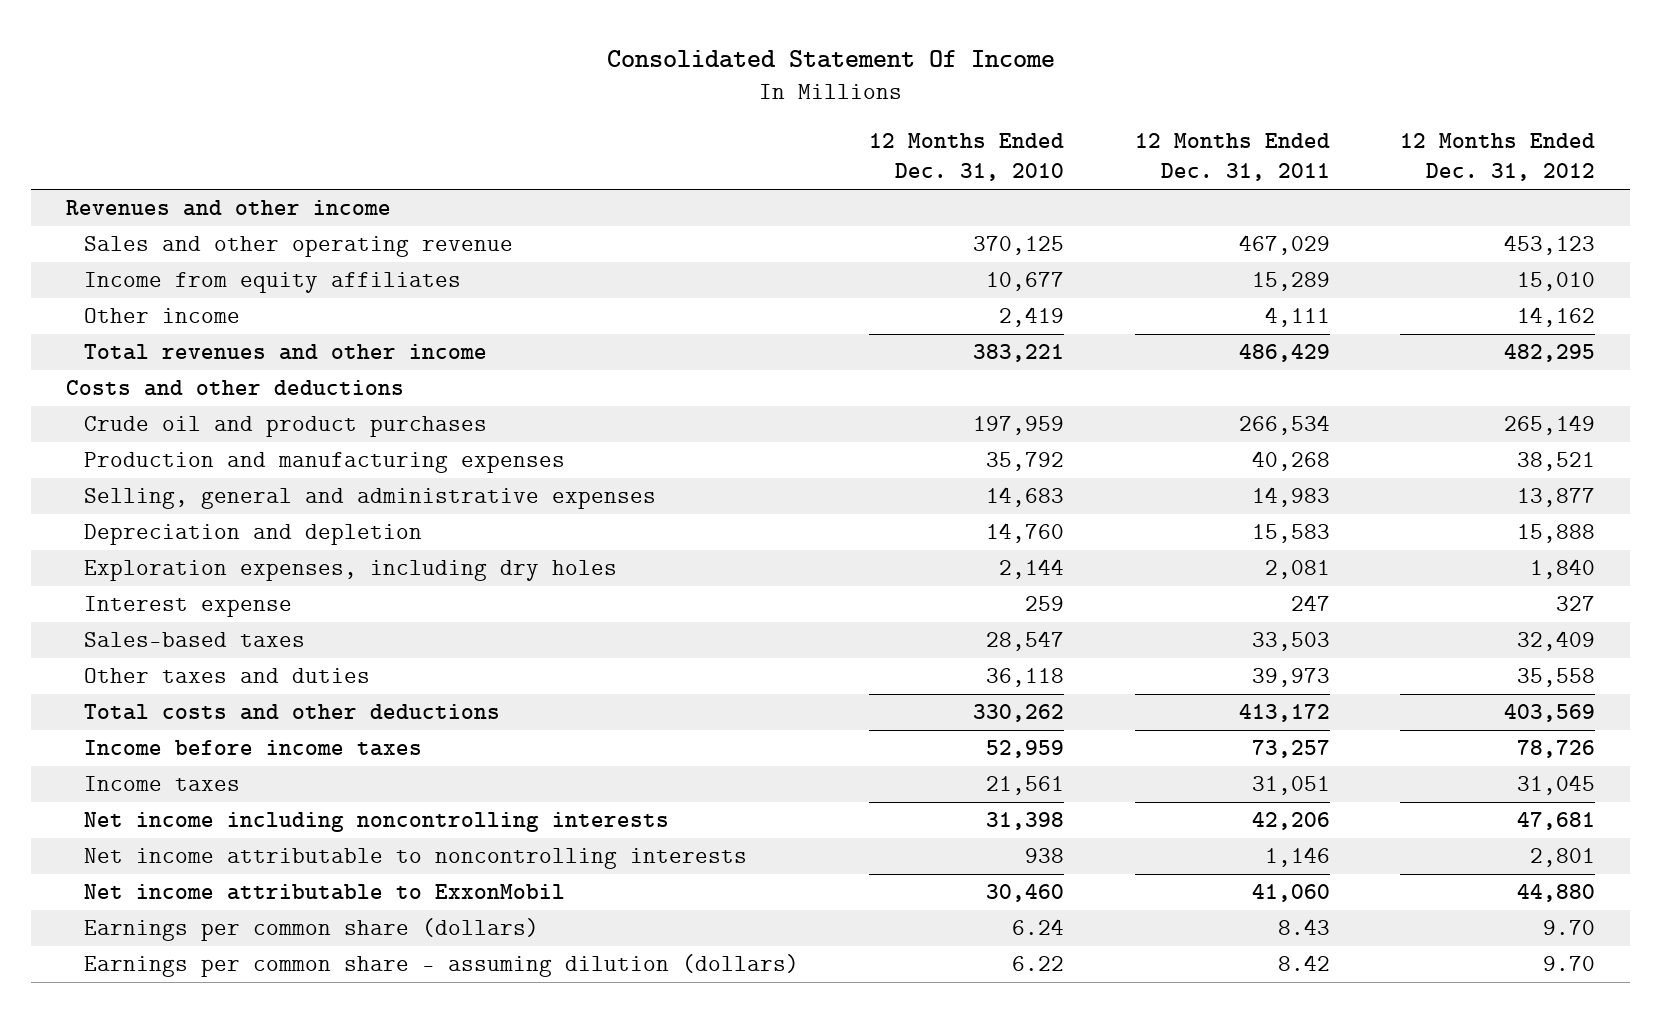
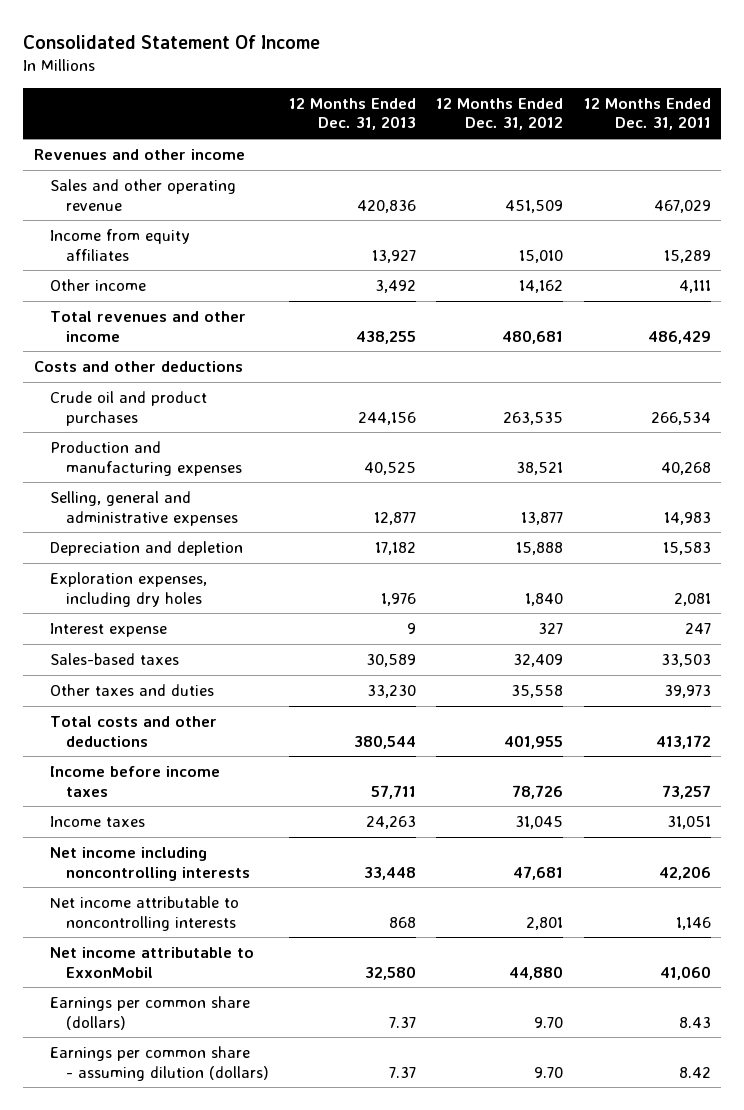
- | 12 Months Ended Dec. 31, 2010 | 12 Months Ended Dec. 31, 2011 | 12 Months Ended Dec. 31, 2012
+ | 12 Months Ended Dec. 31, 2013 | 12 Months Ended Dec. 31, 2012 | 12 Months Ended Dec. 31, 2011
- Sales and other operating revenue | 370,125 | 467,029 | 453,123
+ Sales and other operating revenue | 420,836 | 451,509 | 467,029
- Total revenues and other income | 383,221 | 486,429 | 482,295
+ Total revenues and other income | 438,255 | 480,681 | 486,429
- Crude oil and product purchases | 197,959 | 266,534 | 265,149
+ Crude oil and product purchases | 244,156 | 263,535 | 266,534
- Total costs and other deductions | 330,262 | 413,172 | 403,569
+ Total costs and other deductions | 380,544 | 401,955 | 413,172

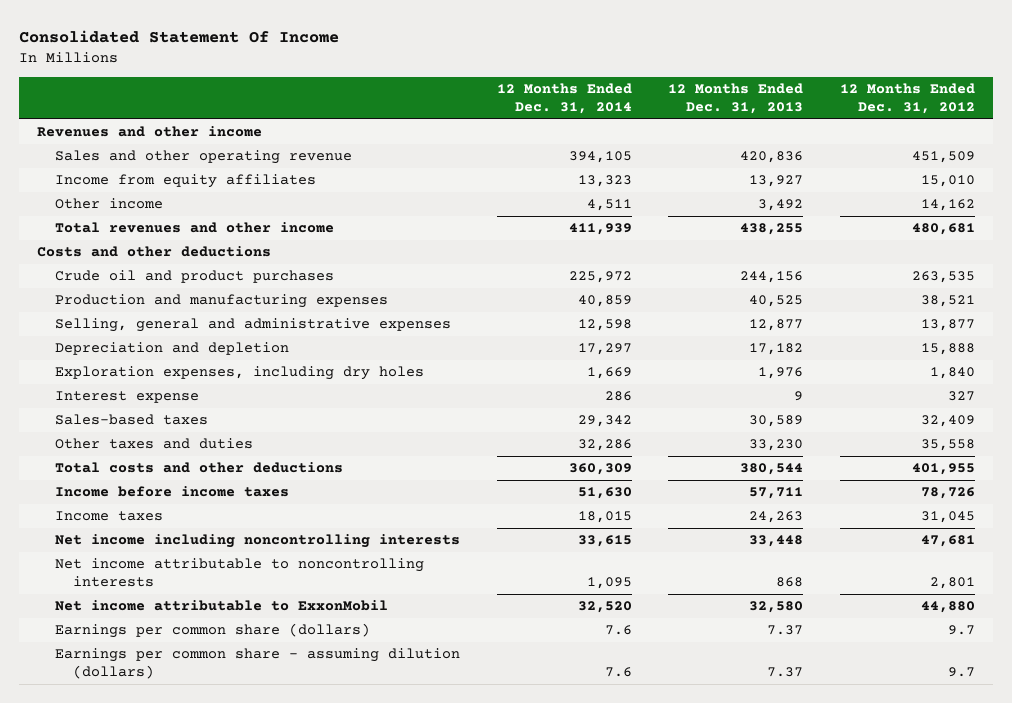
- | 12 Months Ended Dec. 31, 2013 | 12 Months Ended Dec. 31, 2012 | 12 Months Ended Dec. 31, 2011
+ | 12 Months Ended Dec. 31, 2014 | 12 Months Ended Dec. 31, 2013 | 12 Months Ended Dec. 31, 2012
- Earnings per common share (dollars) | 7.37 | 9.70 | 8.43
- Earnings per common share - assuming dilution (dollars) | 7.37 | 9.70 | 8.42
+ Earnings per common share (dollars) | 7.6 | 7.37 | 9.7
+ Earnings per common share - assuming dilution (dollars) | 7.6 | 7.37 | 9.7

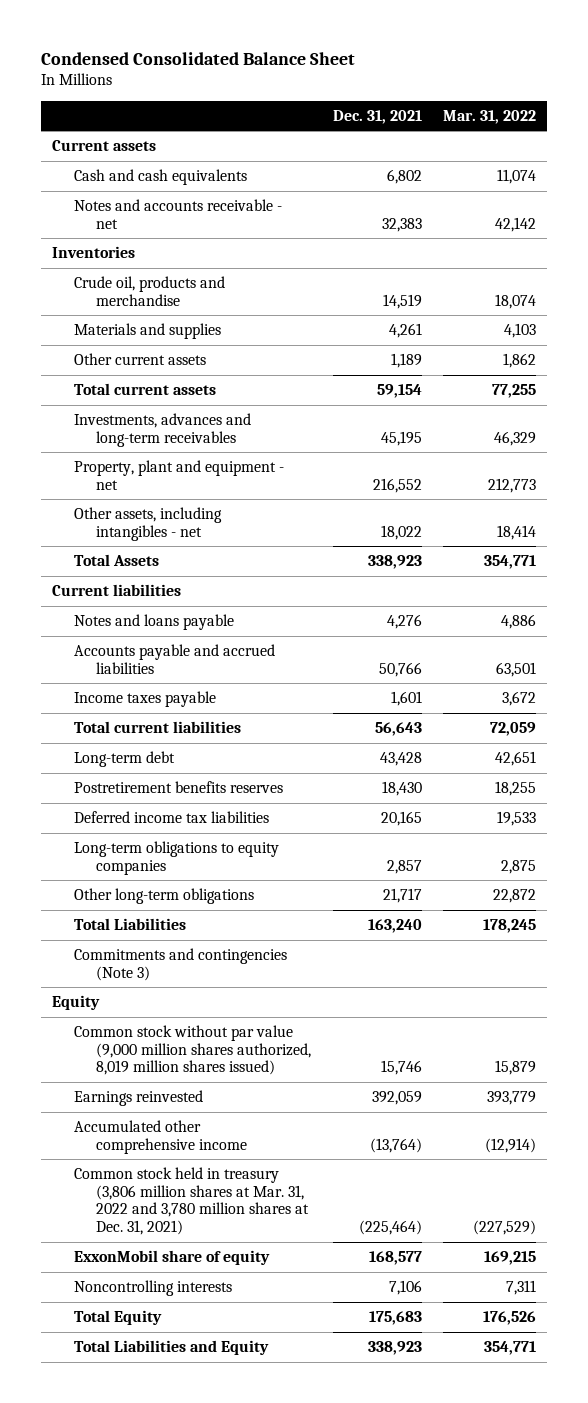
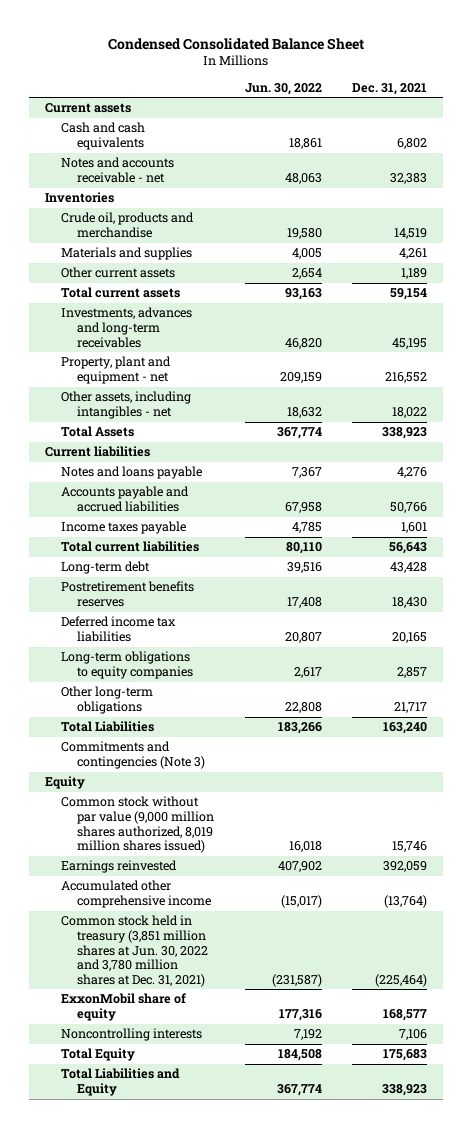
- | Dec. 31, 2021 | Mar. 31, 2022
+ | Jun. 30, 2022 | Dec. 31, 2021
- Common stock held in treasury (3,806 million shares at Mar. 31, 2022 and 3,780 million shares at Dec. 31, 2021) | (225,464) | (227,529)
+ Common stock held in treasury (3,851 million shares at Jun. 30, 2022 and 3,780 million shares at Dec. 31, 2021) | (231,587) | (225,464)

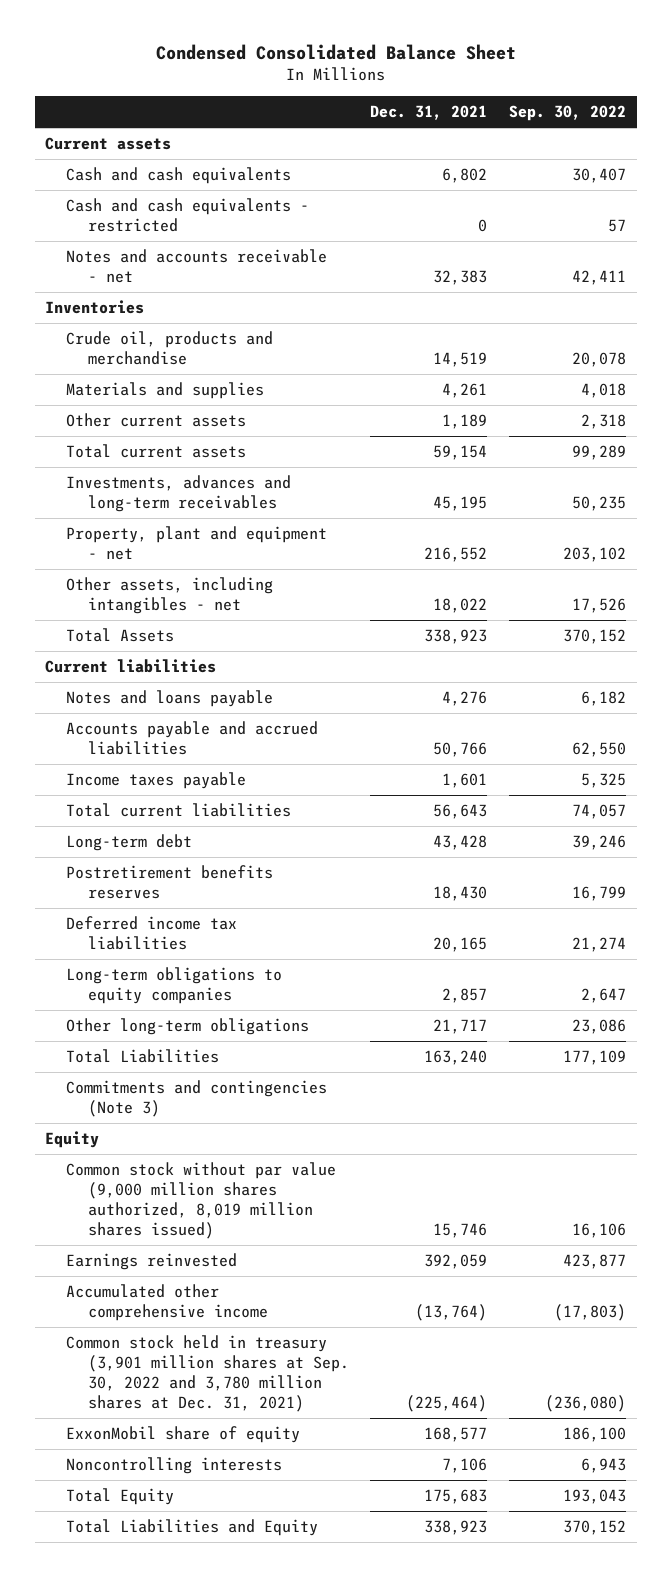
- | Jun. 30, 2022 | Dec. 31, 2021
+ | Dec. 31, 2021 | Sep. 30, 2022
+ Cash and cash equivalents - restricted | 0 | 57
- Common stock held in treasury (3,851 million shares at Jun. 30, 2022 and 3,780 million shares at Dec. 31, 2021) | (231,587) | (225,464)
+ Common stock held in treasury (3,901 million shares at Sep. 30, 2022 and 3,780 million shares at Dec. 31, 2021) | (225,464) | (236,080)

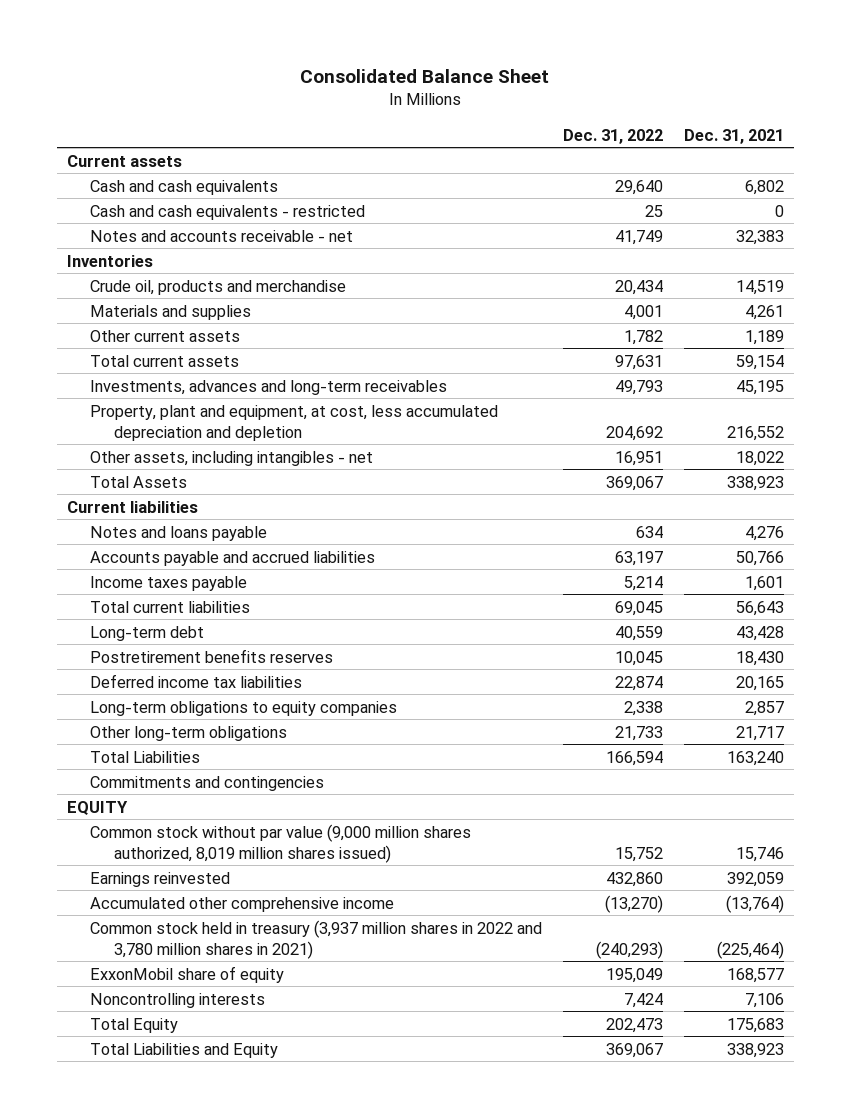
- Condensed Consolidated Balance Sheet
+ Consolidated Balance Sheet
- | Dec. 31, 2021 | Sep. 30, 2022
+ | Dec. 31, 2022 | Dec. 31, 2021
- Property, plant and equipment - net | 216,552 | 203,102
+ Property, plant and equipment, at cost, less accumulated depreciation and depletion | 204,692 | 216,552
- Commitments and contingencies (Note 3)
- Equity
+ Commitments and contingencies
+ EQUITY
- Common stock held in treasury (3,901 million shares at Sep. 30, 2022 and 3,780 million shares at Dec. 31, 2021) | (225,464) | (236,080)
+ Common stock held in treasury (3,937 million shares in 2022 and 3,780 million shares in 2021) | (240,293) | (225,464)

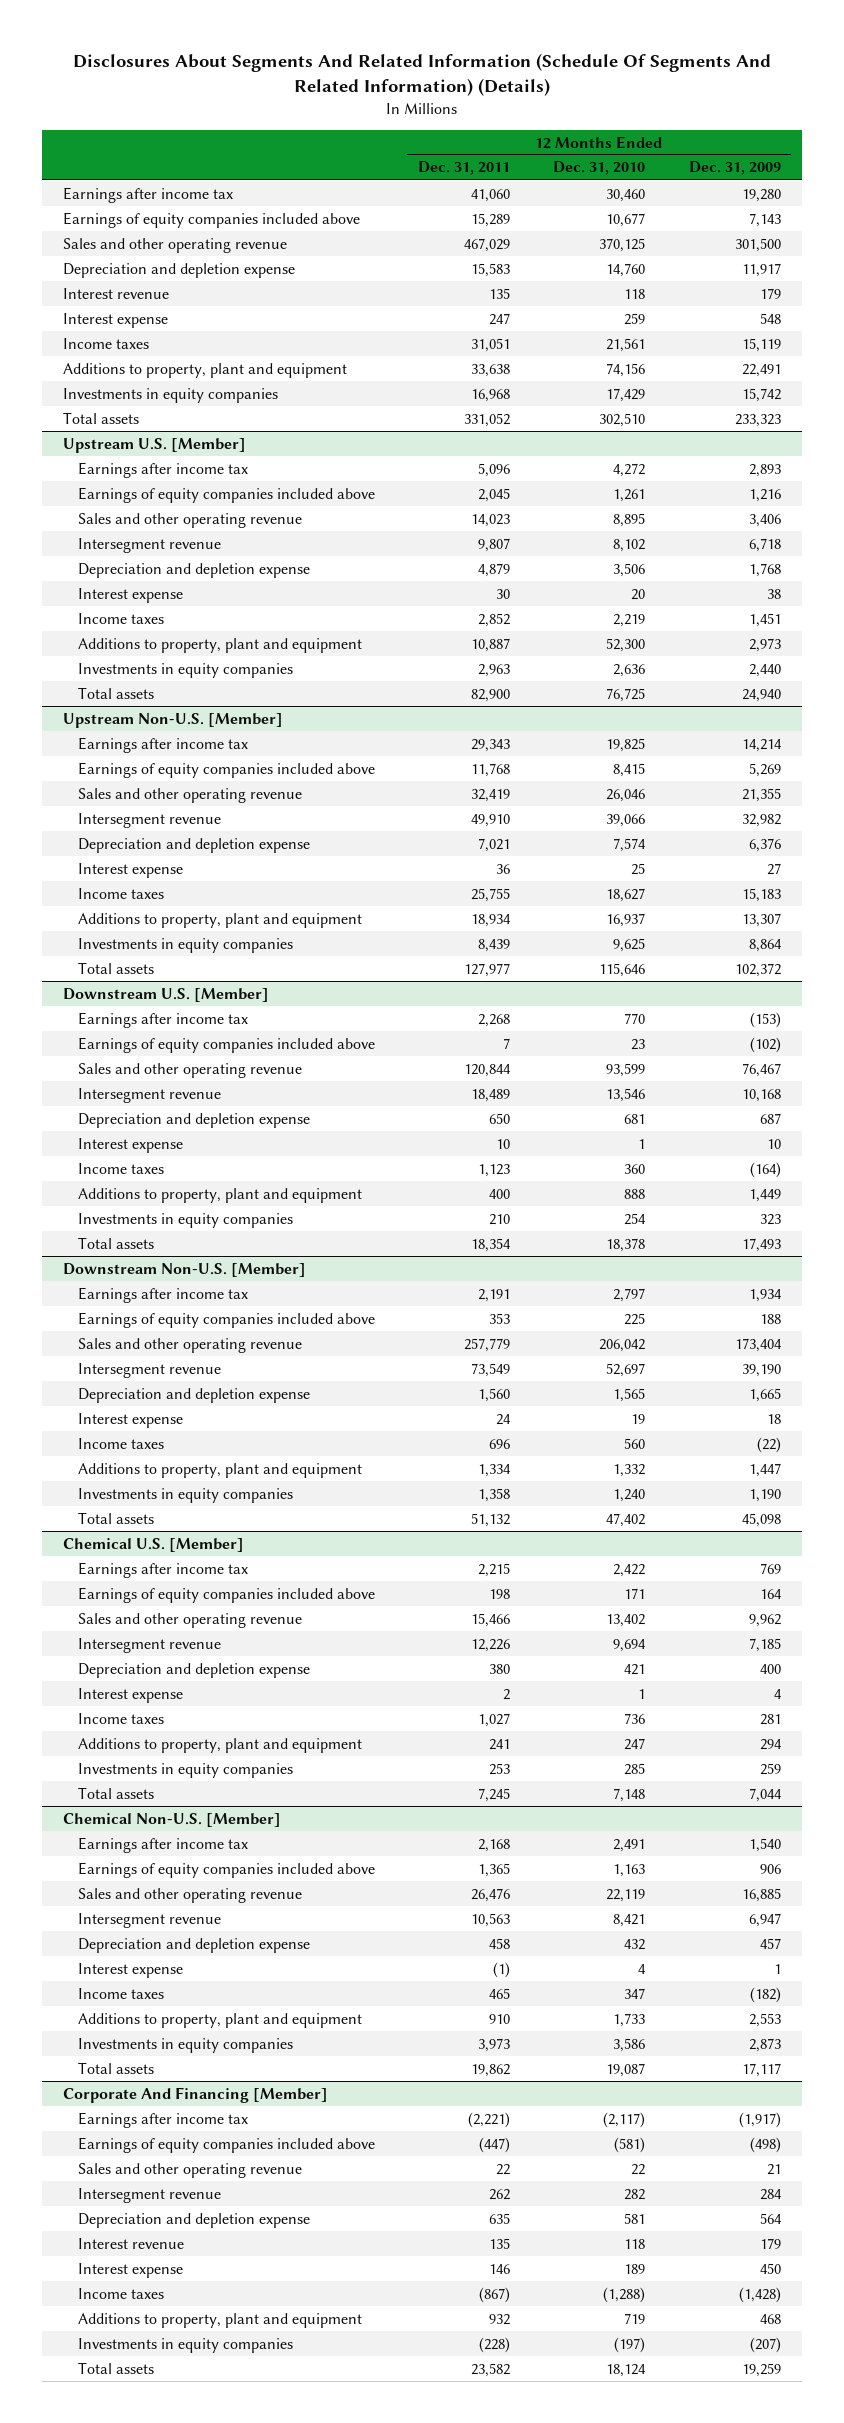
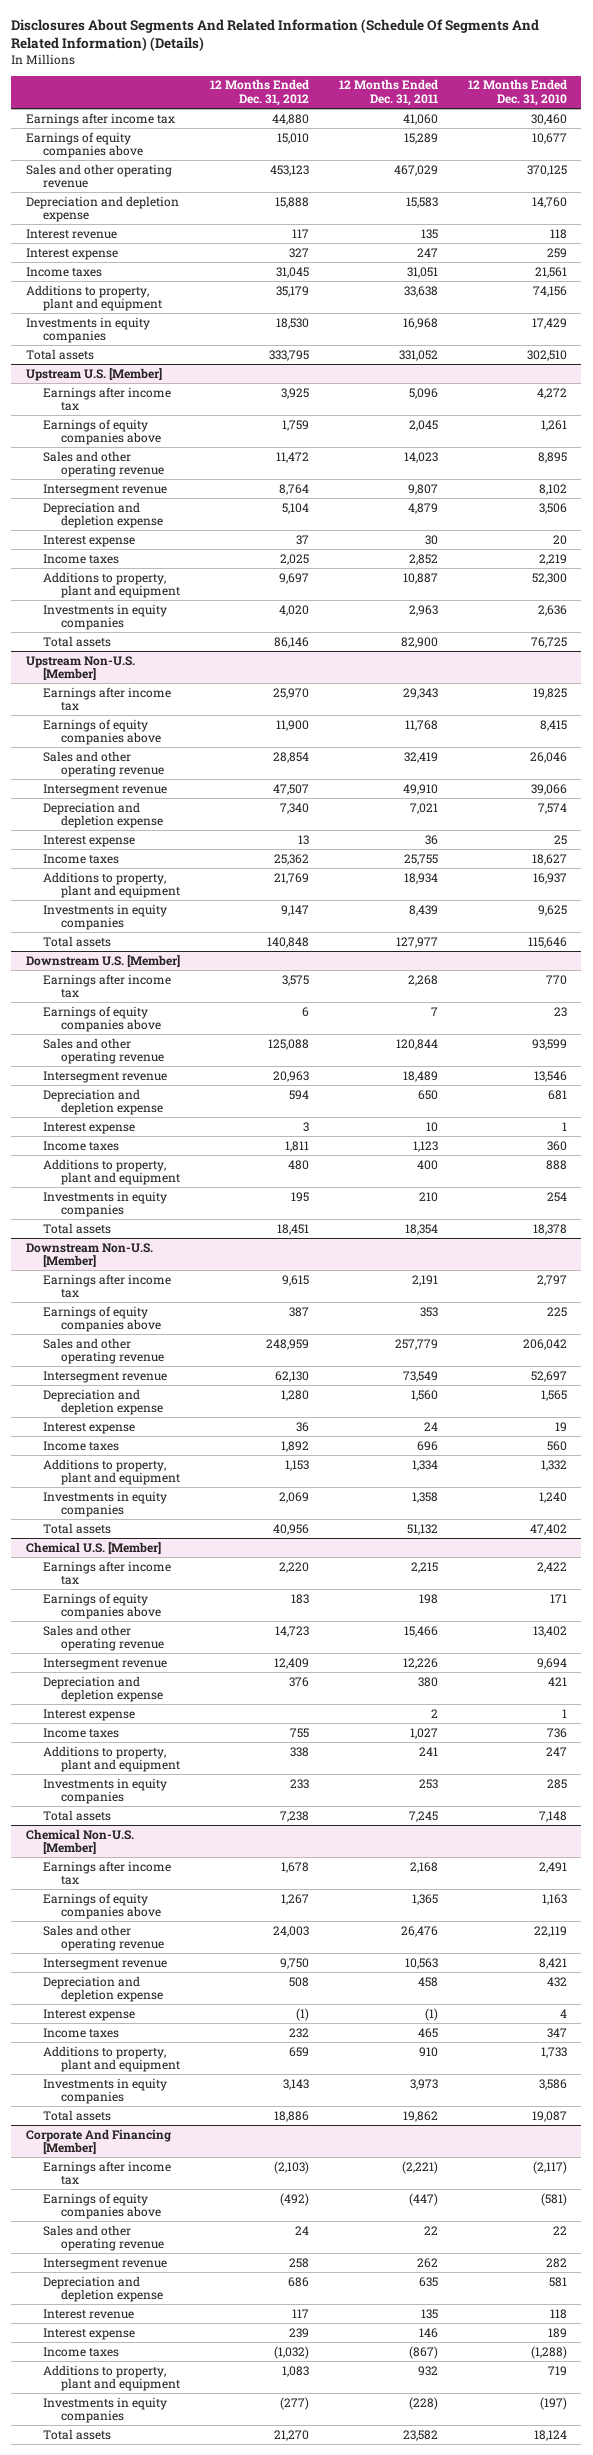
- | 12 Months Ended Dec. 31, 2011 | 12 Months Ended Dec. 31, 2010 | 12 Months Ended Dec. 31, 2009
+ | 12 Months Ended Dec. 31, 2012 | 12 Months Ended Dec. 31, 2011 | 12 Months Ended Dec. 31, 2010
- Earnings of equity companies included above | 15,289 | 10,677 | 7,143
+ Earnings of equity companies above | 15,010 | 15,289 | 10,677
@ Upstream U.S. [Member]
- Earnings of equity companies included above | 2,045 | 1,261 | 1,216
+ Earnings of equity companies above | 1,759 | 2,045 | 1,261
@ Upstream Non-U.S. [Member]
- Earnings of equity companies included above | 11,768 | 8,415 | 5,269
+ Earnings of equity companies above | 11,900 | 11,768 | 8,415
@ Downstream U.S. [Member]
- Earnings of equity companies included above | 7 | 23 | (102)
+ Earnings of equity companies above | 6 | 7 | 23
@ Downstream Non-U.S. [Member]
- Earnings of equity companies included above | 353 | 225 | 188
+ Earnings of equity companies above | 387 | 353 | 225
@ Chemical U.S. [Member]
- Earnings of equity companies included above | 198 | 171 | 164
+ Earnings of equity companies above | 183 | 198 | 171
@ Chemical Non-U.S. [Member]
- Earnings of equity companies included above | 1,365 | 1,163 | 906
+ Earnings of equity companies above | 1,267 | 1,365 | 1,163
@ Corporate And Financing [Member]
- Earnings of equity companies included above | (447) | (581) | (498)
+ Earnings of equity companies above | (492) | (447) | (581)

